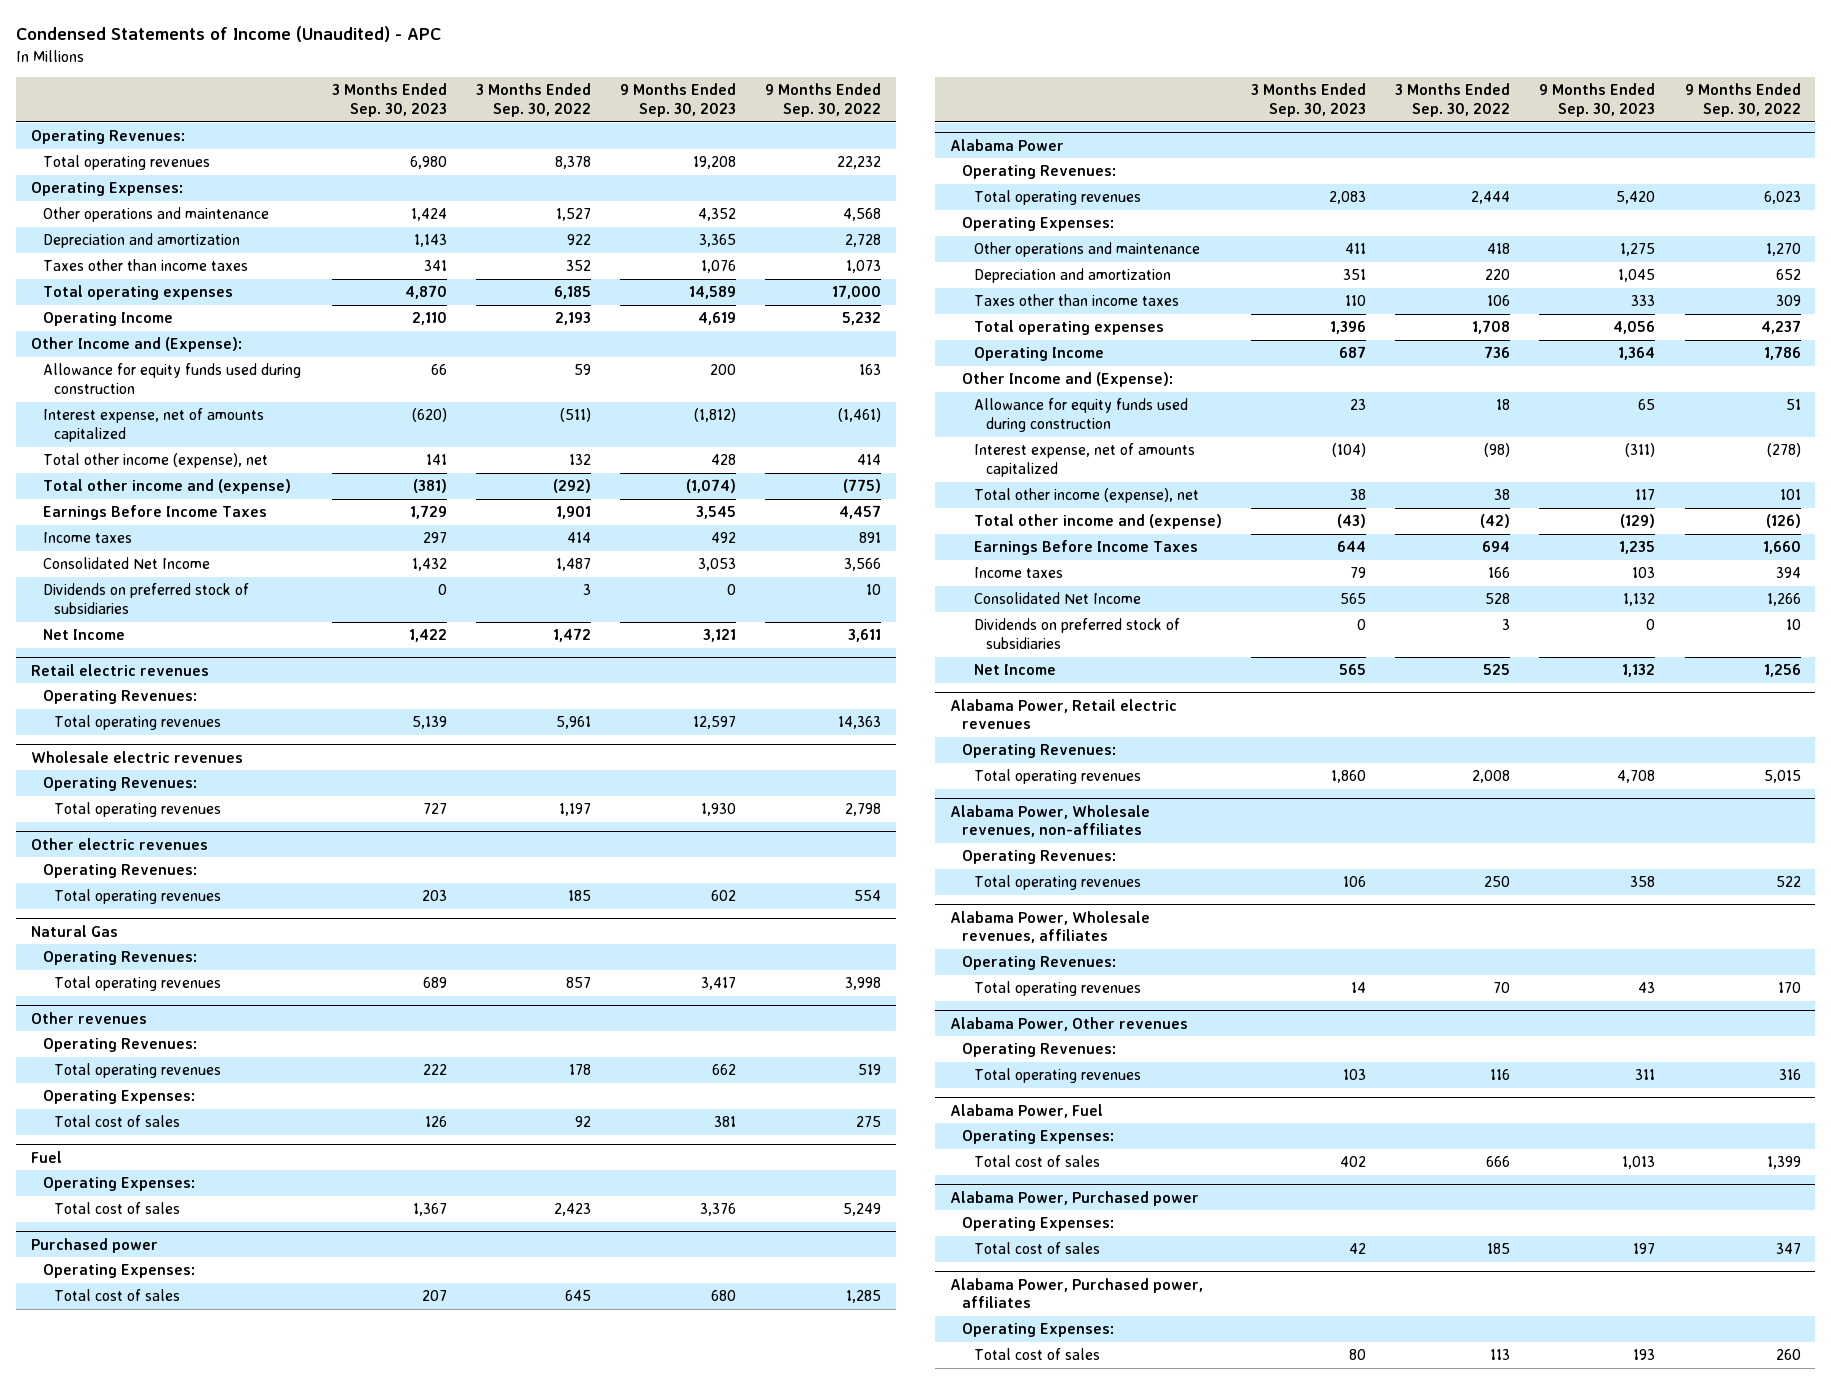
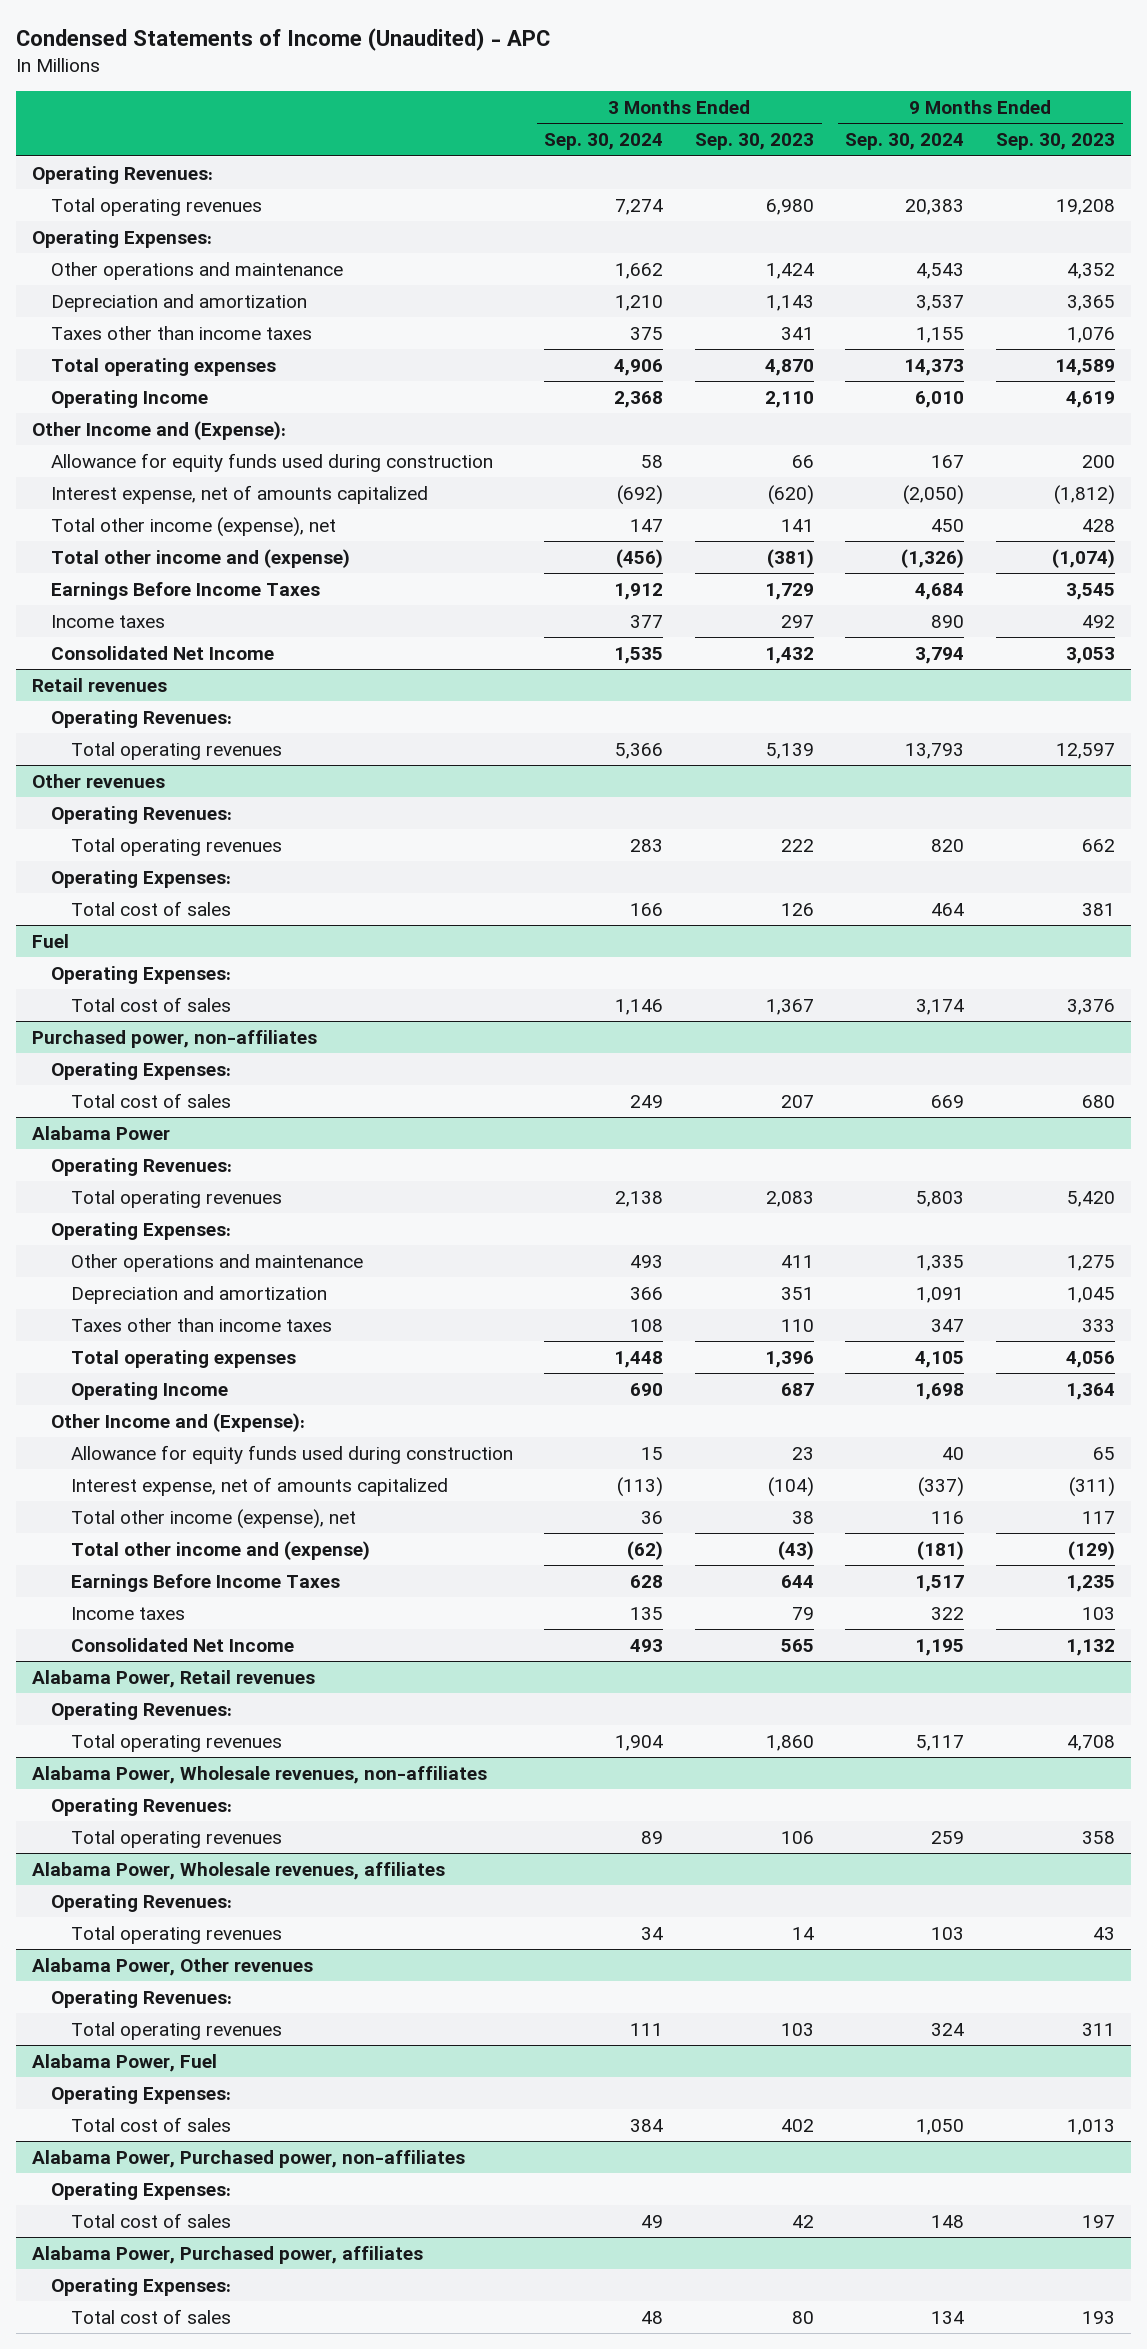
- | 3 Months Ended Sep. 30, 2023 | 3 Months Ended Sep. 30, 2022 | 9 Months Ended Sep. 30, 2023 | 9 Months Ended Sep. 30, 2022
+ | 3 Months Ended Sep. 30, 2024 | 3 Months Ended Sep. 30, 2023 | 9 Months Ended Sep. 30, 2024 | 9 Months Ended Sep. 30, 2023
- Dividends on preferred stock of subsidiaries | 0 | 3 | 0 | 10
- Net Income | 1,422 | 1,472 | 3,121 | 3,611
- Retail electric revenues
+ Retail revenues
- Wholesale electric revenues
- Operating Revenues:
- Total operating revenues | 727 | 1,197 | 1,930 | 2,798
- Other electric revenues
- Operating Revenues:
- Total operating revenues | 203 | 185 | 602 | 554
- Natural Gas
- Operating Revenues:
- Total operating revenues | 689 | 857 | 3,417 | 3,998
- Purchased power
+ Purchased power, non-affiliates
@ Alabama Power
- Dividends on preferred stock of subsidiaries | 0 | 3 | 0 | 10
- Net Income | 565 | 525 | 1,132 | 1,256
- Alabama Power, Retail electric revenues
+ Alabama Power, Retail revenues
- Alabama Power, Purchased power
+ Alabama Power, Purchased power, non-affiliates

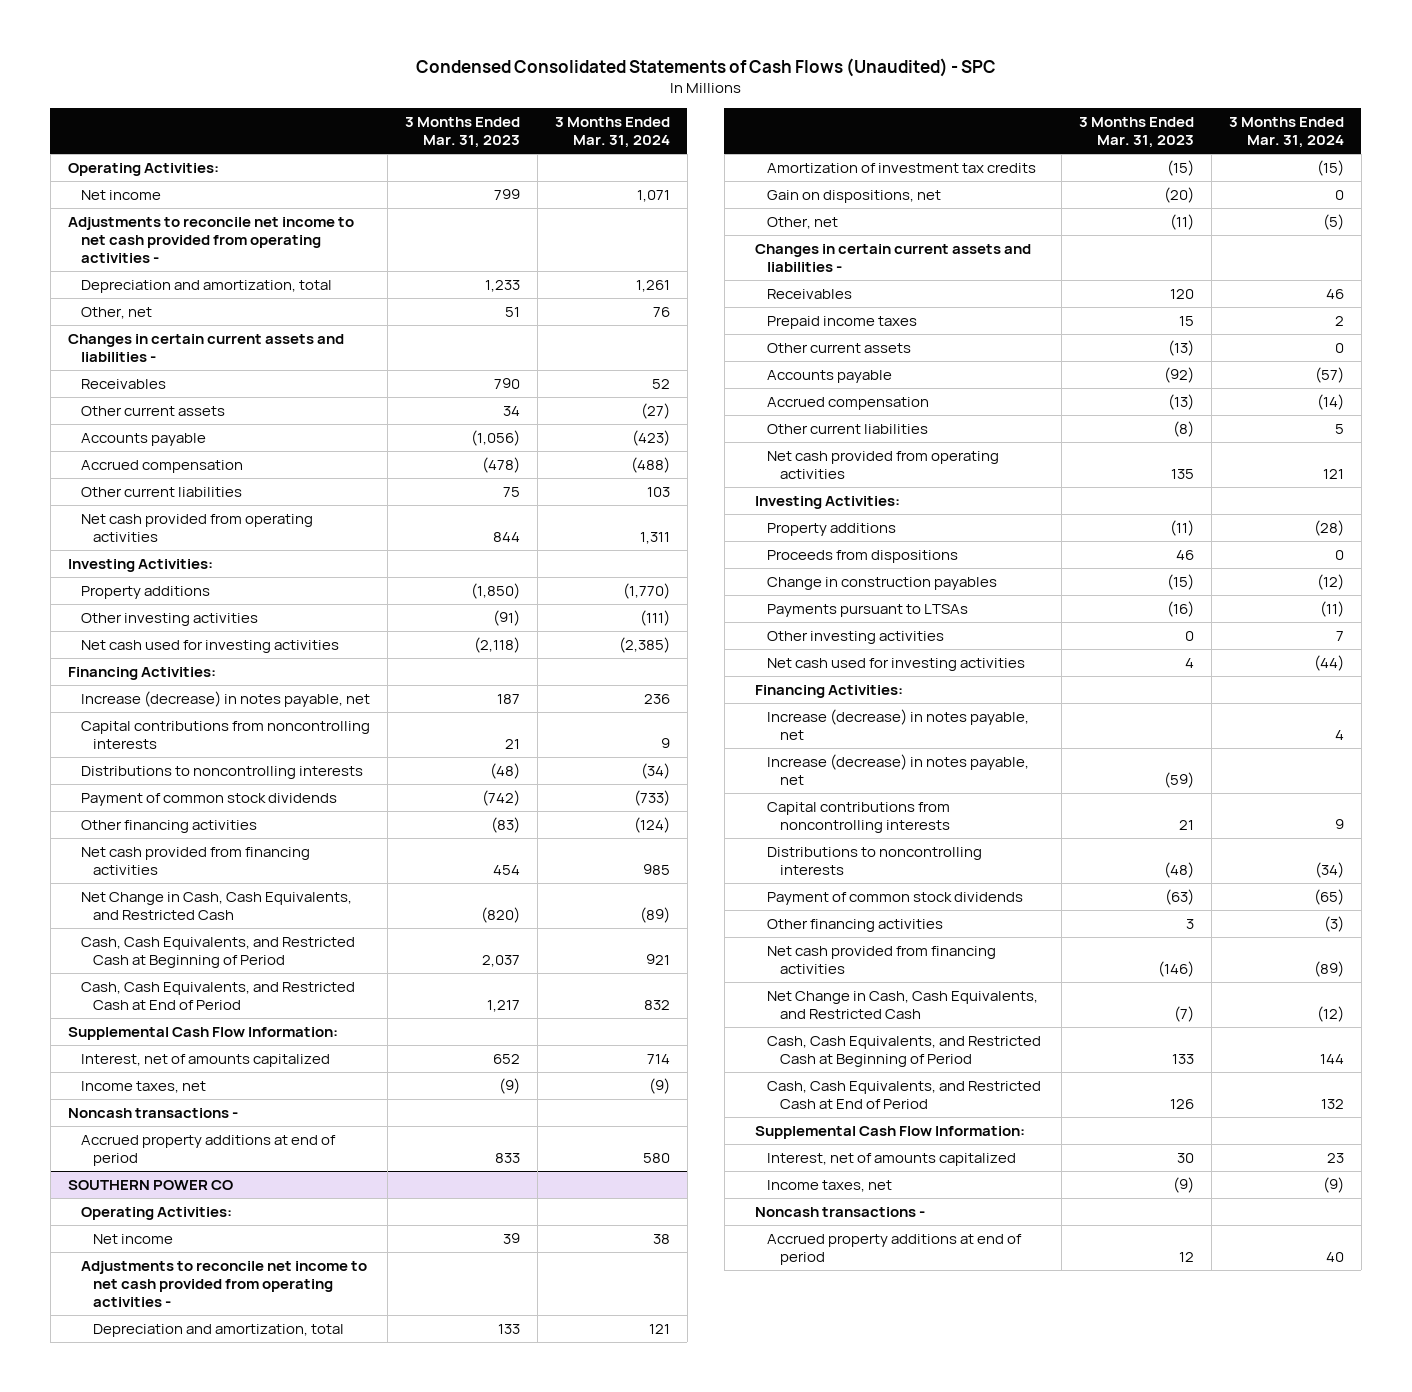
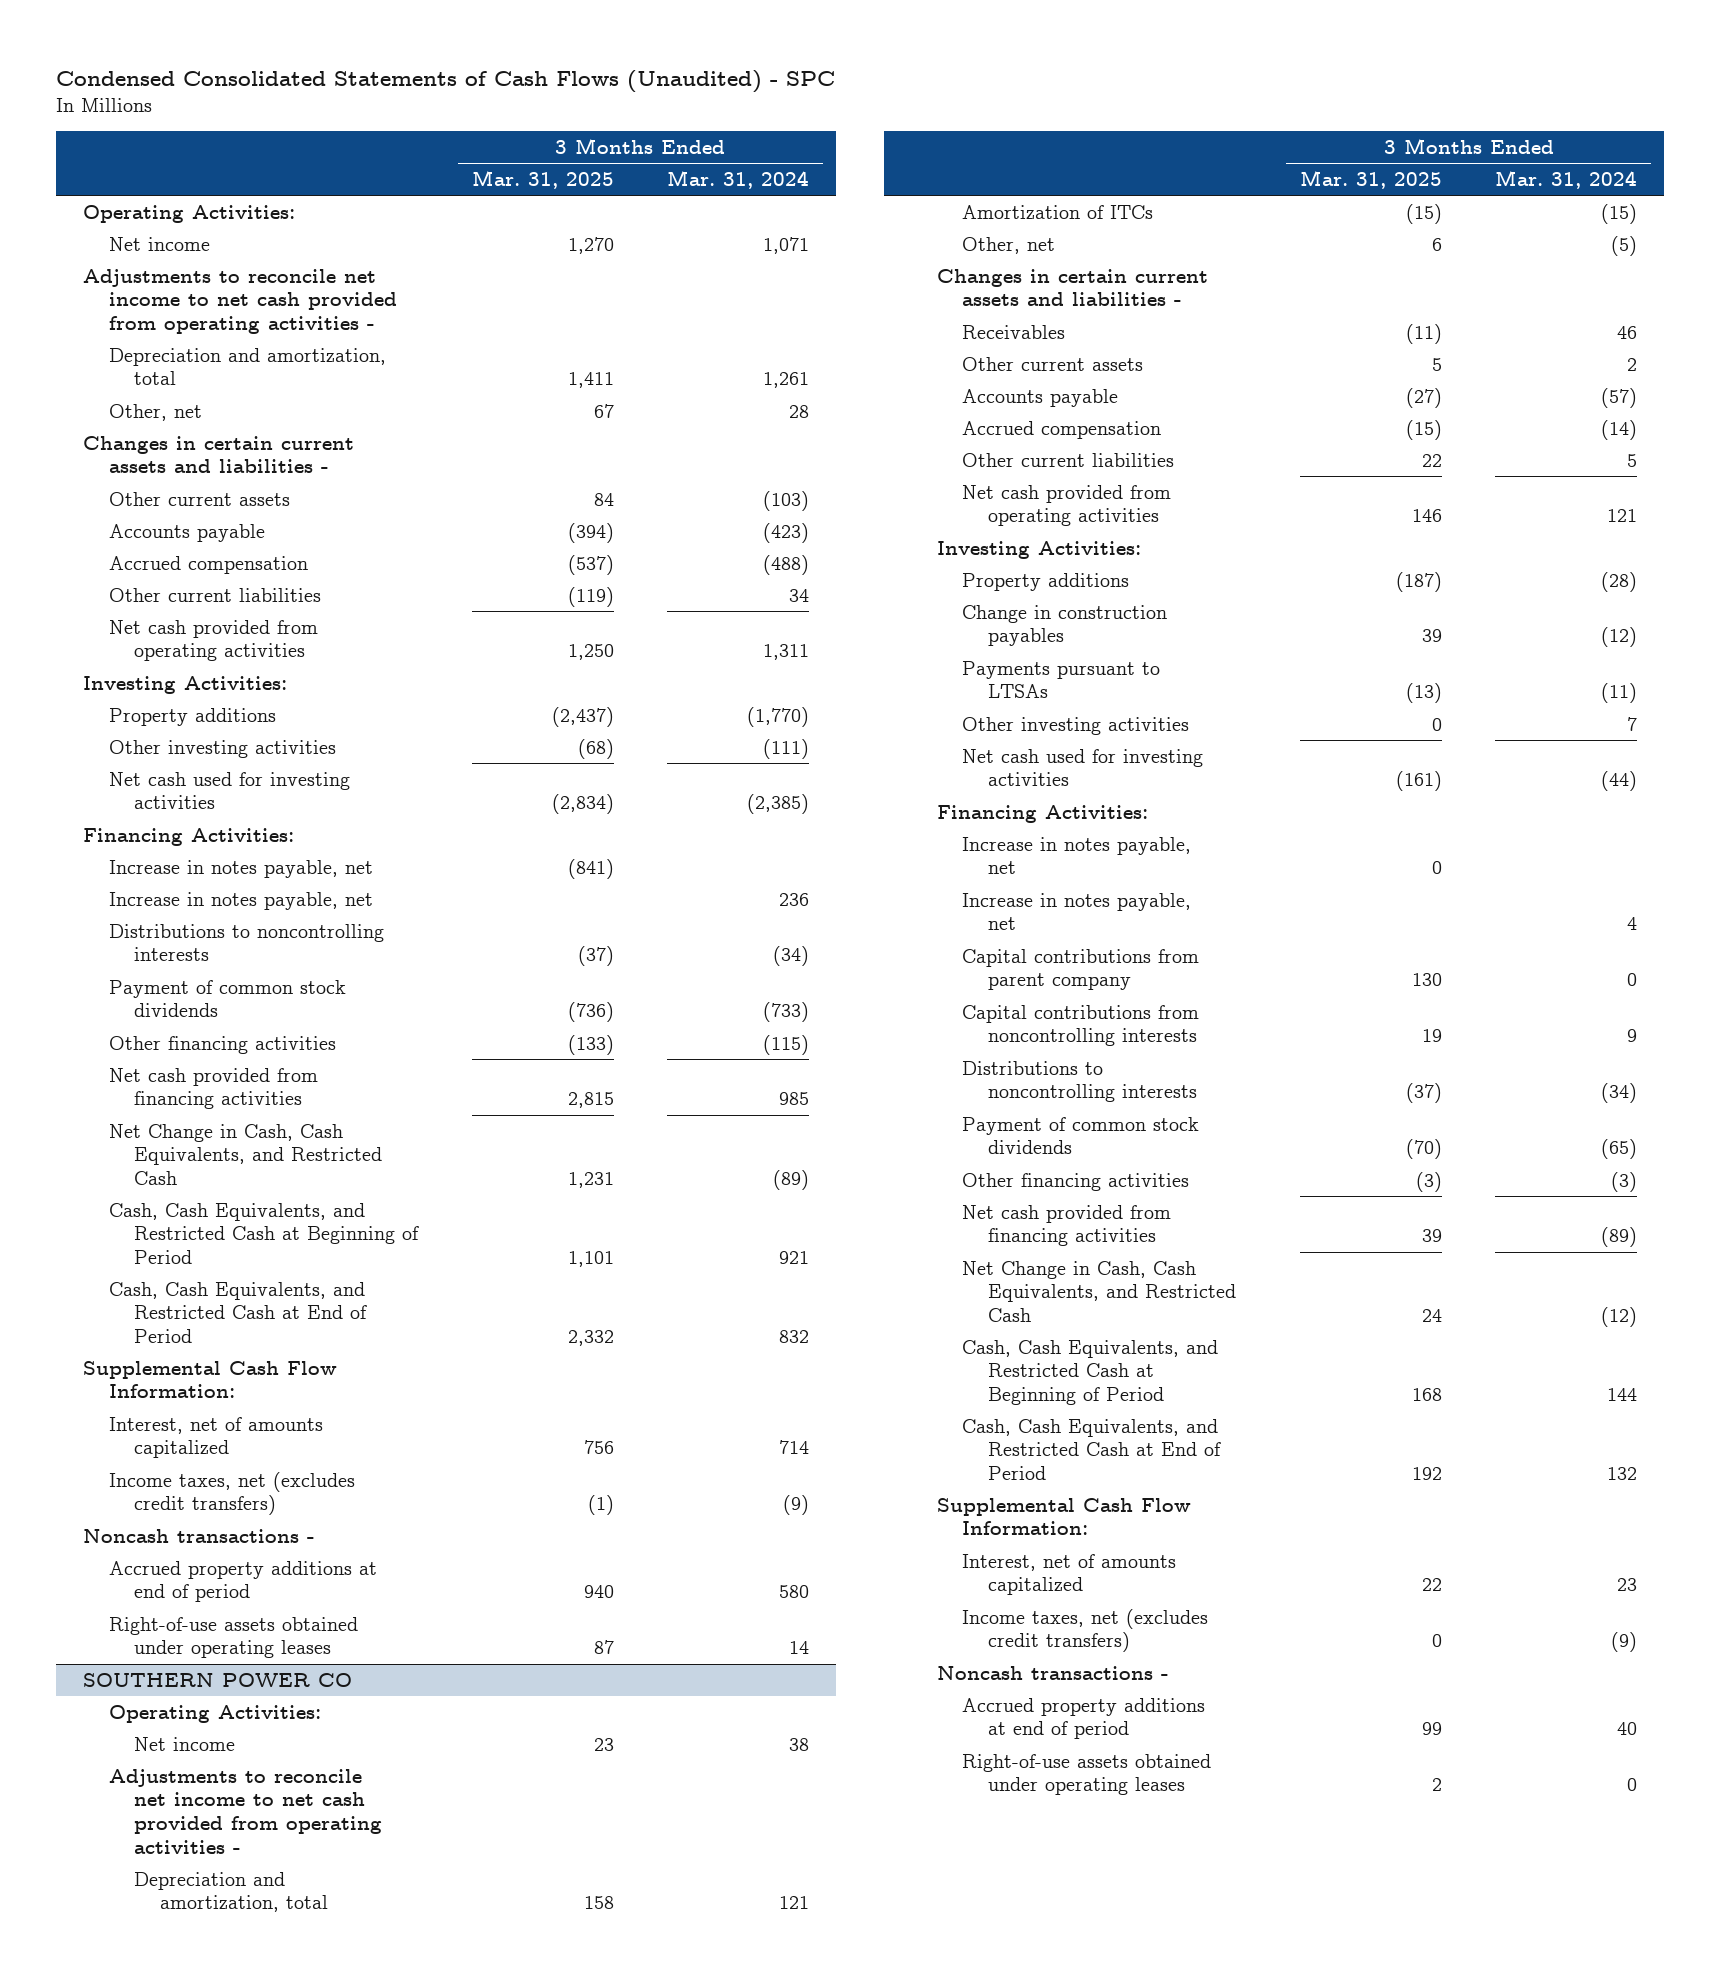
- | 3 Months Ended Mar. 31, 2023 | 3 Months Ended Mar. 31, 2024
+ | 3 Months Ended Mar. 31, 2025 | 3 Months Ended Mar. 31, 2024
- Other, net | 51 | 76
+ Other, net | 67 | 28
- Receivables | 790 | 52
- Other current assets | 34 | (27)
+ Other current assets | 84 | (103)
- Other current liabilities | 75 | 103
+ Other current liabilities | (119) | 34
- Increase (decrease) in notes payable, net | 187 | 236
- Capital contributions from noncontrolling interests | 21 | 9
+ Increase in notes payable, net | (841) |
+ Increase in notes payable, net | | 236
- Other financing activities | (83) | (124)
+ Other financing activities | (133) | (115)
- Income taxes, net | (9) | (9)
+ Income taxes, net (excludes credit transfers) | (1) | (9)
+ Right-of-use assets obtained under operating leases | 87 | 14
@ SOUTHERN POWER CO
- Amortization of investment tax credits | (15) | (15)
- Gain on dispositions, net | (20) | 0
+ Amortization of ITCs | (15) | (15)
- Prepaid income taxes | 15 | 2
- Other current assets | (13) | 0
+ Other current assets | 5 | 2
- Proceeds from dispositions | 46 | 0
- Increase (decrease) in notes payable, net | | 4
- Increase (decrease) in notes payable, net | (59) |
+ Increase in notes payable, net | 0 |
+ Increase in notes payable, net | | 4
+ Capital contributions from parent company | 130 | 0
- Income taxes, net | (9) | (9)
+ Income taxes, net (excludes credit transfers) | 0 | (9)
+ Right-of-use assets obtained under operating leases | 2 | 0

